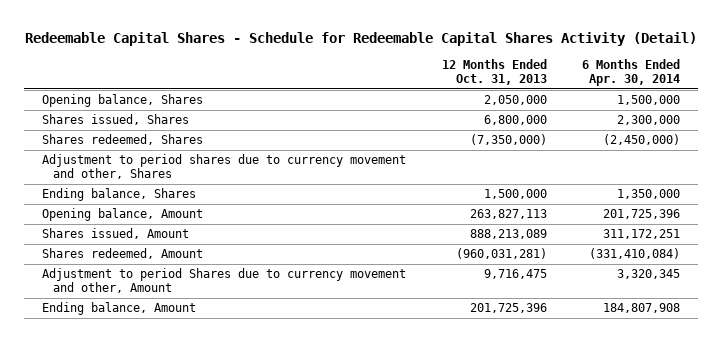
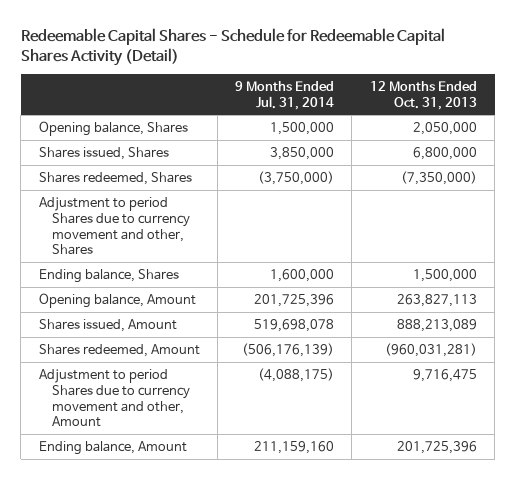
- | 12 Months Ended Oct. 31, 2013 | 6 Months Ended Apr. 30, 2014
+ | 9 Months Ended Jul. 31, 2014 | 12 Months Ended Oct. 31, 2013
- Adjustment to period shares due to currency movement and other, Shares
+ Adjustment to period Shares due to currency movement and other, Shares

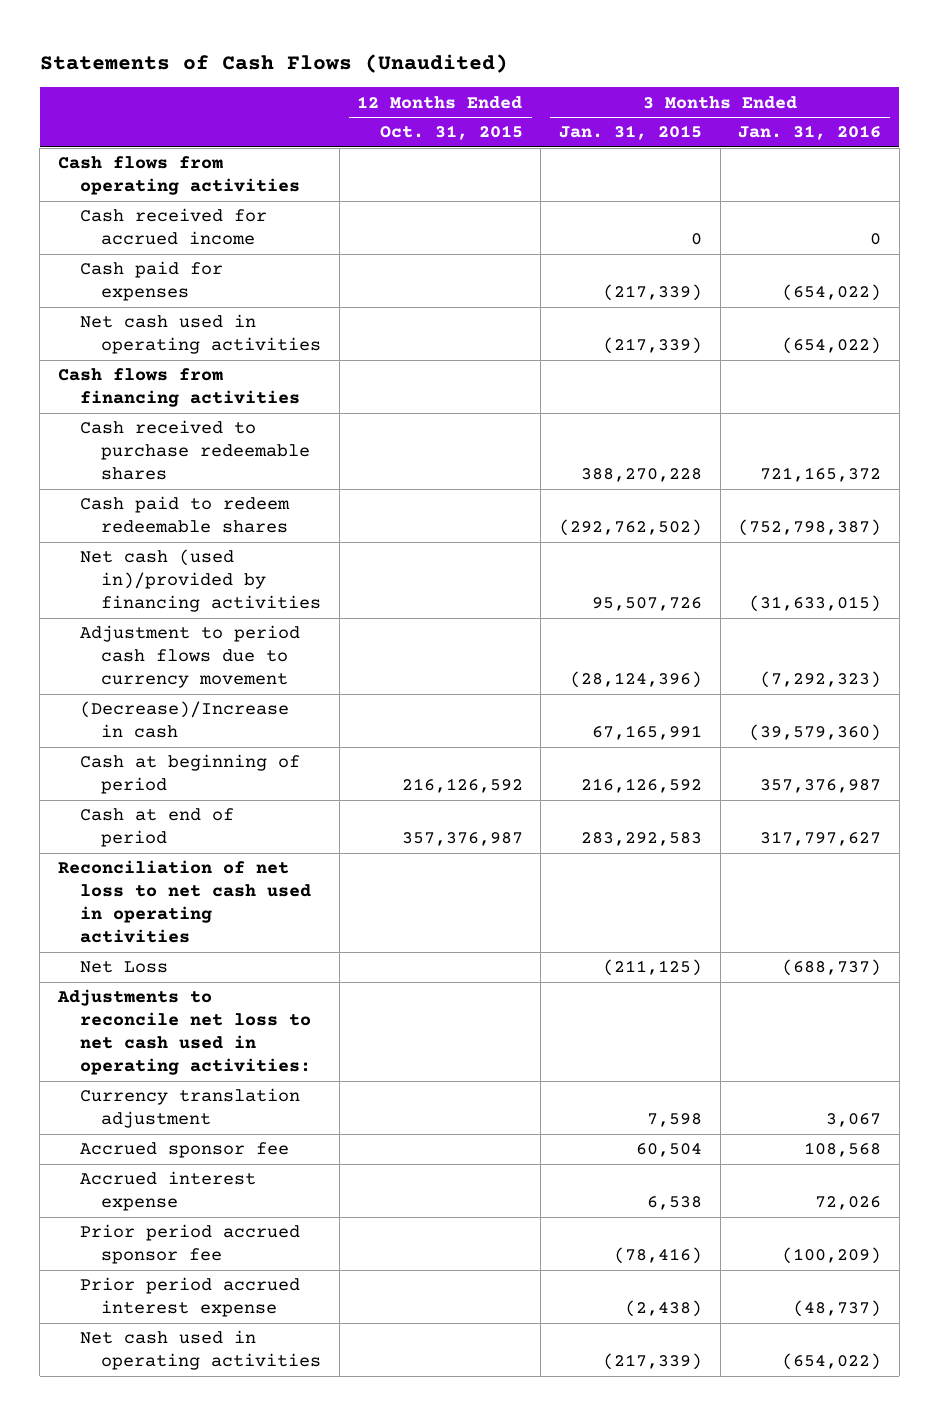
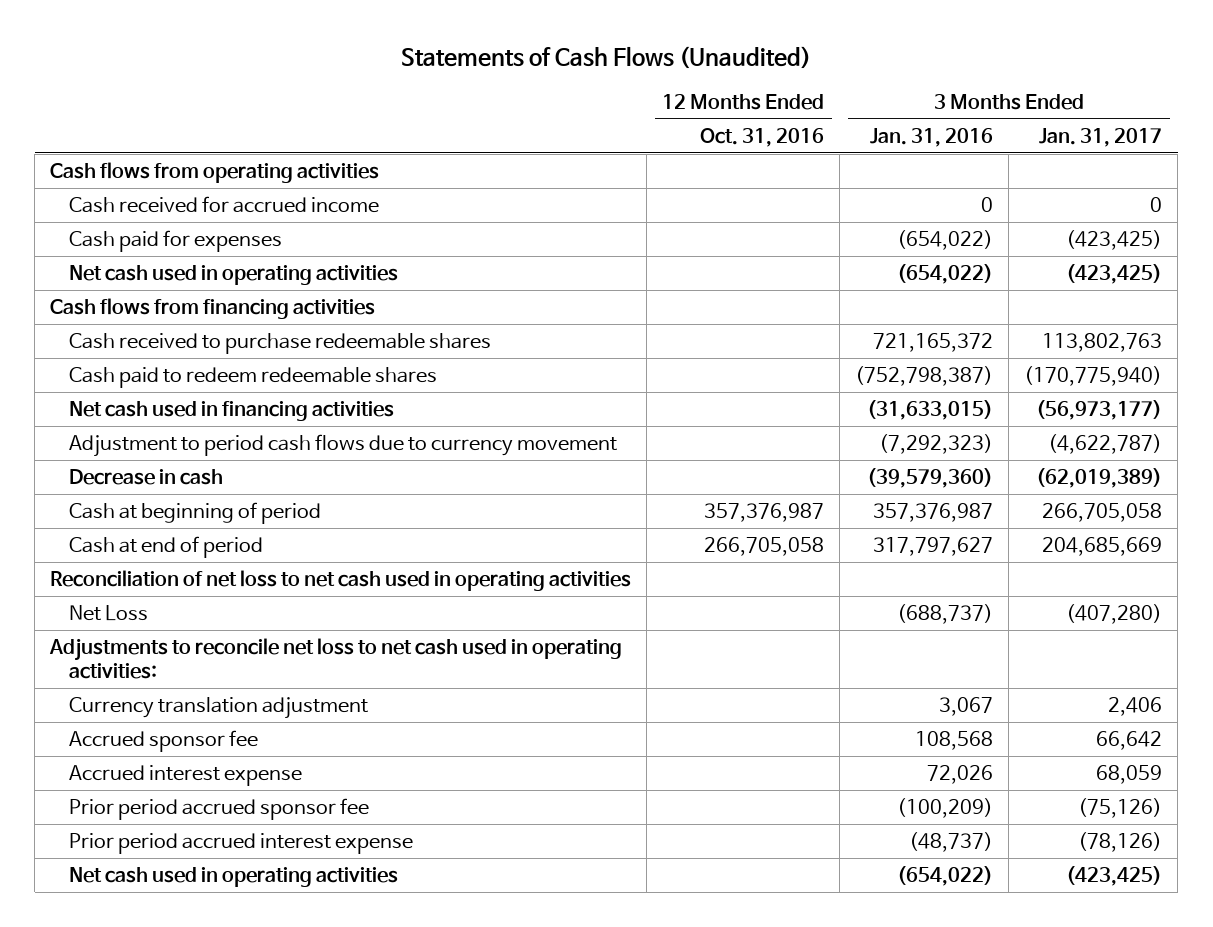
- | 12 Months Ended Oct. 31, 2015 | 3 Months Ended Jan. 31, 2015 | 3 Months Ended Jan. 31, 2016
+ | 12 Months Ended Oct. 31, 2016 | 3 Months Ended Jan. 31, 2016 | 3 Months Ended Jan. 31, 2017
- Net cash (used in)/provided by financing activities | | 95,507,726 | (31,633,015)
+ Net cash used in financing activities | | (31,633,015) | (56,973,177)
- (Decrease)/Increase in cash | | 67,165,991 | (39,579,360)
+ Decrease in cash | | (39,579,360) | (62,019,389)

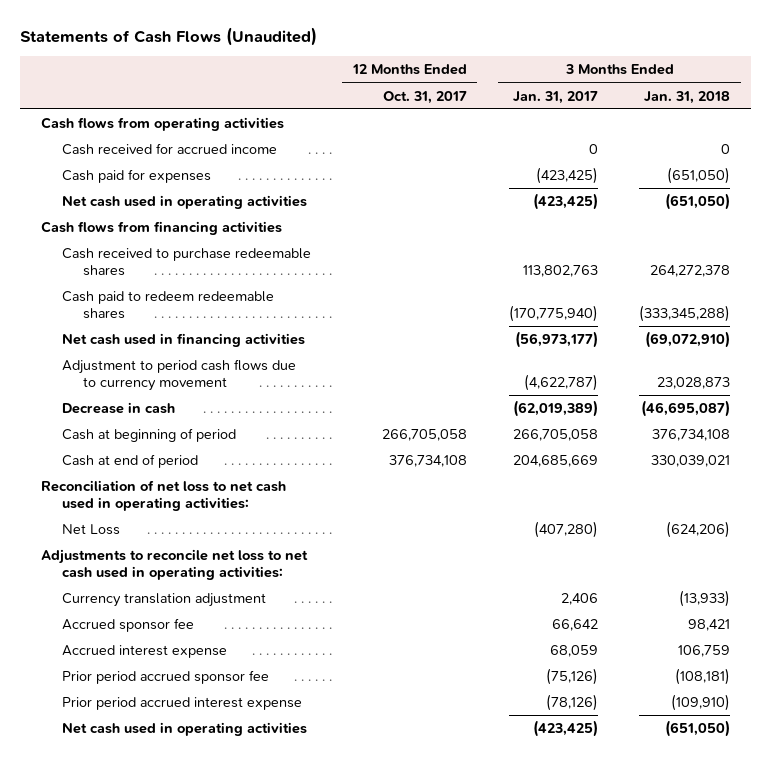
- | 12 Months Ended Oct. 31, 2016 | 3 Months Ended Jan. 31, 2016 | 3 Months Ended Jan. 31, 2017
+ | 12 Months Ended Oct. 31, 2017 | 3 Months Ended Jan. 31, 2017 | 3 Months Ended Jan. 31, 2018
- Reconciliation of net loss to net cash used in operating activities
+ Reconciliation of net loss to net cash used in operating activities:

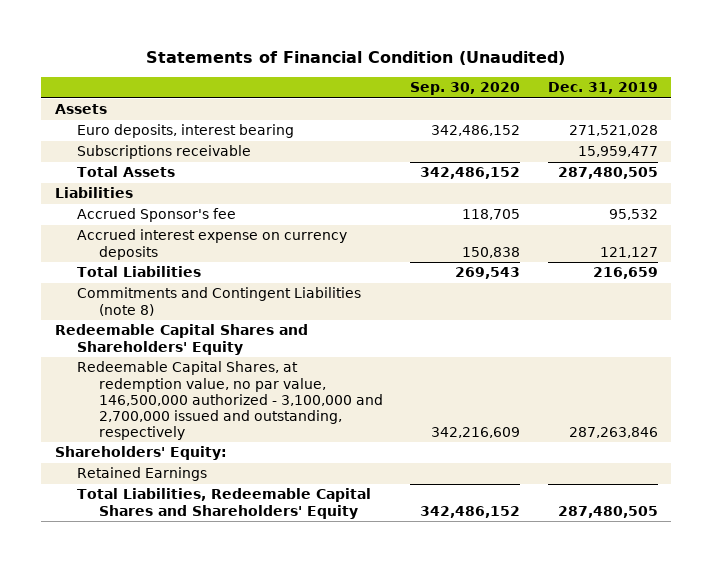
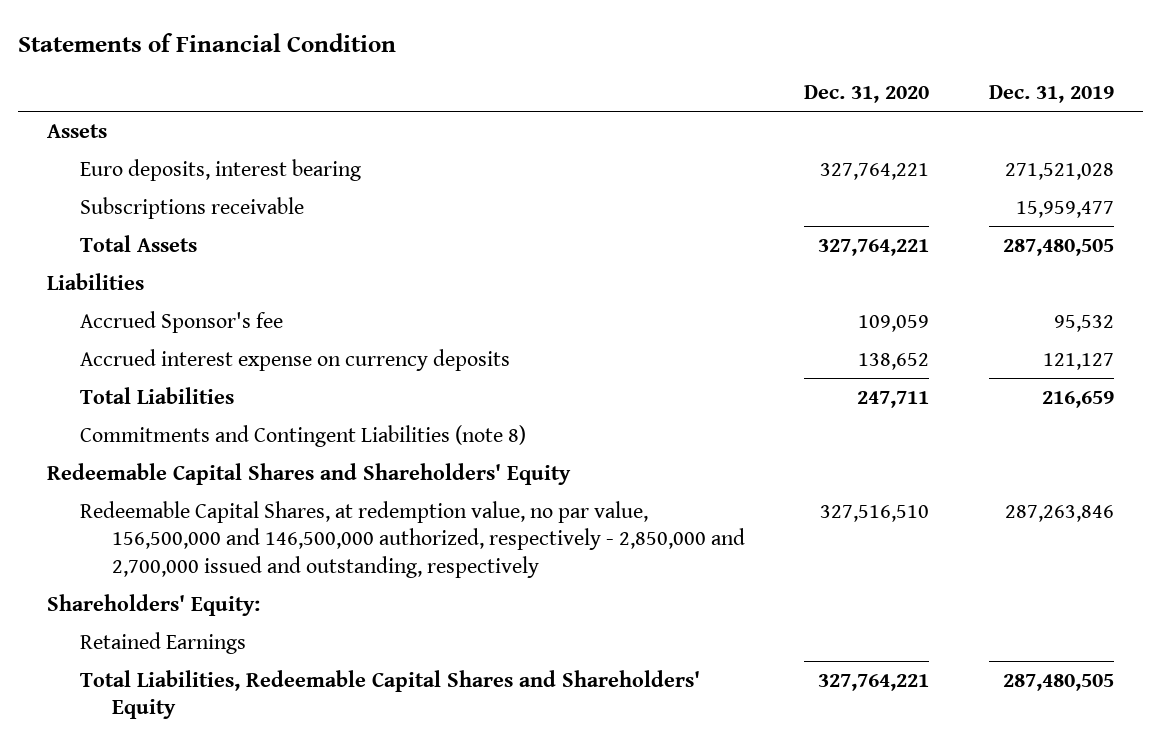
- Statements of Financial Condition (Unaudited)
+ Statements of Financial Condition
- | Sep. 30, 2020 | Dec. 31, 2019
+ | Dec. 31, 2020 | Dec. 31, 2019
- Redeemable Capital Shares, at redemption value, no par value, 146,500,000 authorized - 3,100,000 and 2,700,000 issued and outstanding, respectively | 342,216,609 | 287,263,846
+ Redeemable Capital Shares, at redemption value, no par value, 156,500,000 and 146,500,000 authorized, respectively - 2,850,000 and 2,700,000 issued and outstanding, respectively | 327,516,510 | 287,263,846

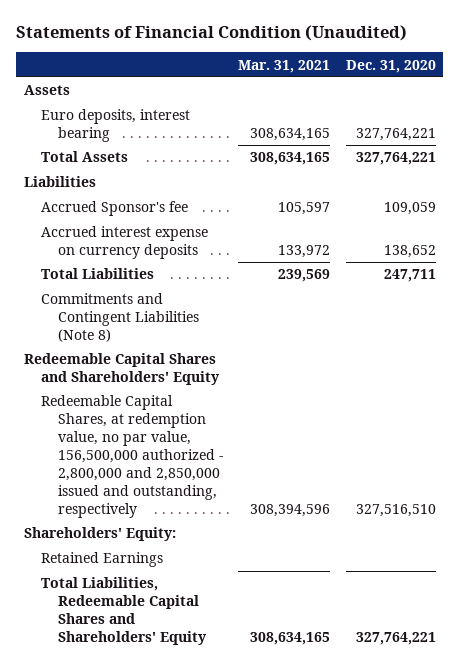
- Statements of Financial Condition
+ Statements of Financial Condition (Unaudited)
- | Dec. 31, 2020 | Dec. 31, 2019
+ | Mar. 31, 2021 | Dec. 31, 2020
- Subscriptions receivable | | 15,959,477
- Commitments and Contingent Liabilities (note 8)
+ Commitments and Contingent Liabilities (Note 8)
- Redeemable Capital Shares, at redemption value, no par value, 156,500,000 and 146,500,000 authorized, respectively - 2,850,000 and 2,700,000 issued and outstanding, respectively | 327,516,510 | 287,263,846
+ Redeemable Capital Shares, at redemption value, no par value, 156,500,000 authorized - 2,800,000 and 2,850,000 issued and outstanding, respectively | 308,394,596 | 327,516,510

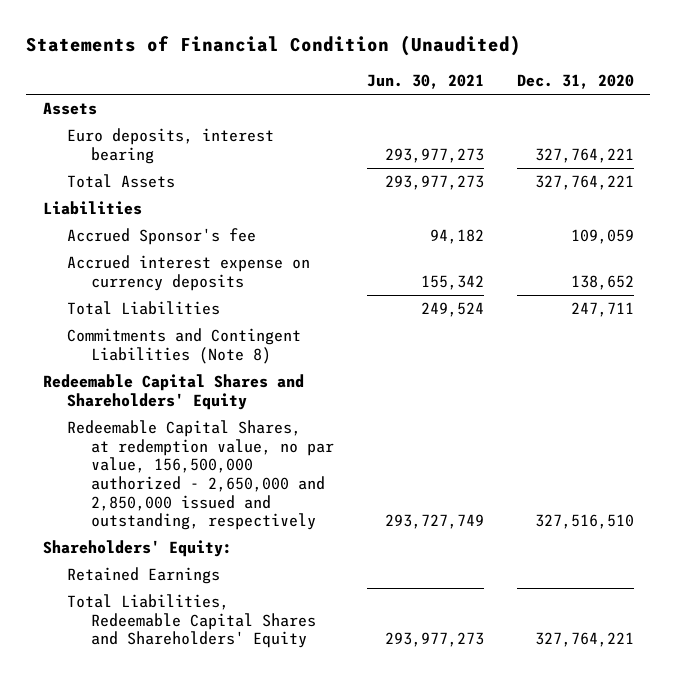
- | Mar. 31, 2021 | Dec. 31, 2020
+ | Jun. 30, 2021 | Dec. 31, 2020
- Redeemable Capital Shares, at redemption value, no par value, 156,500,000 authorized - 2,800,000 and 2,850,000 issued and outstanding, respectively | 308,394,596 | 327,516,510
+ Redeemable Capital Shares, at redemption value, no par value, 156,500,000 authorized - 2,650,000 and 2,850,000 issued and outstanding, respectively | 293,727,749 | 327,516,510

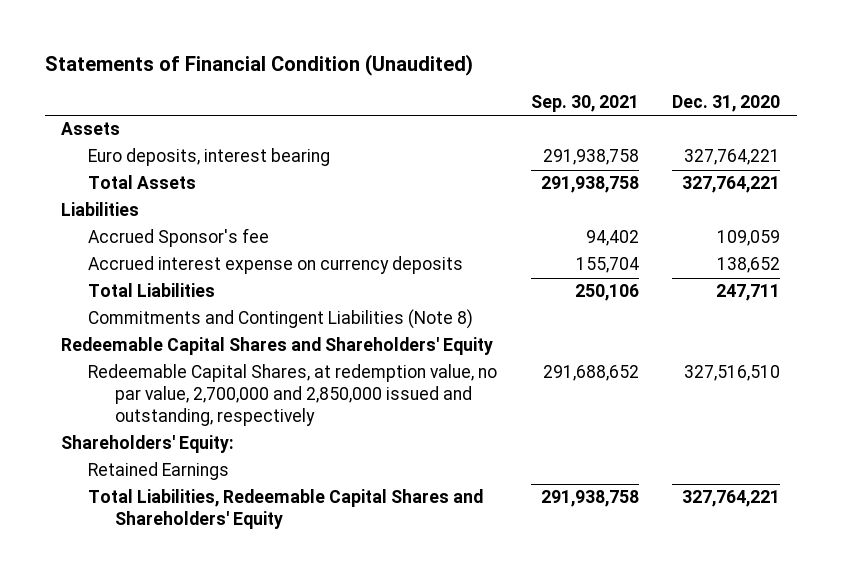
- | Jun. 30, 2021 | Dec. 31, 2020
+ | Sep. 30, 2021 | Dec. 31, 2020
- Redeemable Capital Shares, at redemption value, no par value, 156,500,000 authorized - 2,650,000 and 2,850,000 issued and outstanding, respectively | 293,727,749 | 327,516,510
+ Redeemable Capital Shares, at redemption value, no par value, 2,700,000 and 2,850,000 issued and outstanding, respectively | 291,688,652 | 327,516,510

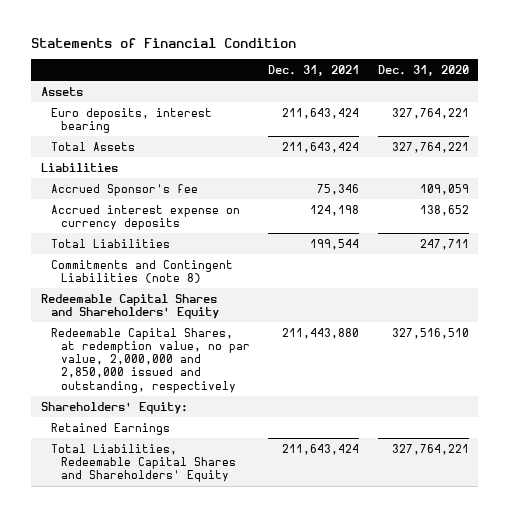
- Statements of Financial Condition (Unaudited)
+ Statements of Financial Condition
- | Sep. 30, 2021 | Dec. 31, 2020
+ | Dec. 31, 2021 | Dec. 31, 2020
- Commitments and Contingent Liabilities (Note 8)
+ Commitments and Contingent Liabilities (note 8)
- Redeemable Capital Shares, at redemption value, no par value, 2,700,000 and 2,850,000 issued and outstanding, respectively | 291,688,652 | 327,516,510
+ Redeemable Capital Shares, at redemption value, no par value, 2,000,000 and 2,850,000 issued and outstanding, respectively | 211,443,880 | 327,516,510

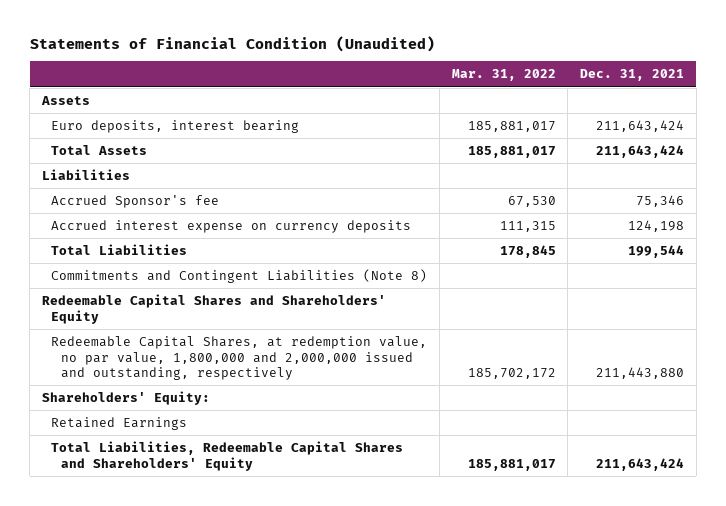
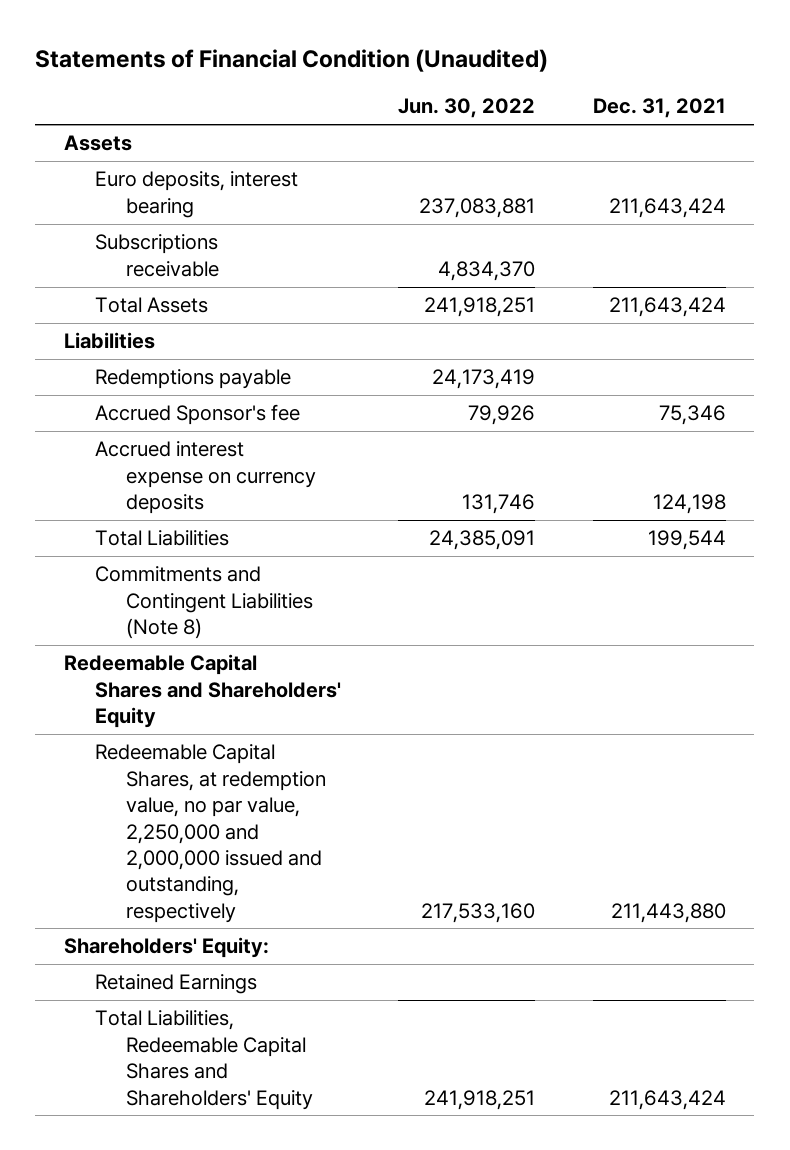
- | Mar. 31, 2022 | Dec. 31, 2021
+ | Jun. 30, 2022 | Dec. 31, 2021
+ Subscriptions receivable | 4,834,370 |
+ Redemptions payable | 24,173,419 |
- Redeemable Capital Shares, at redemption value, no par value, 1,800,000 and 2,000,000 issued and outstanding, respectively | 185,702,172 | 211,443,880
+ Redeemable Capital Shares, at redemption value, no par value, 2,250,000 and 2,000,000 issued and outstanding, respectively | 217,533,160 | 211,443,880

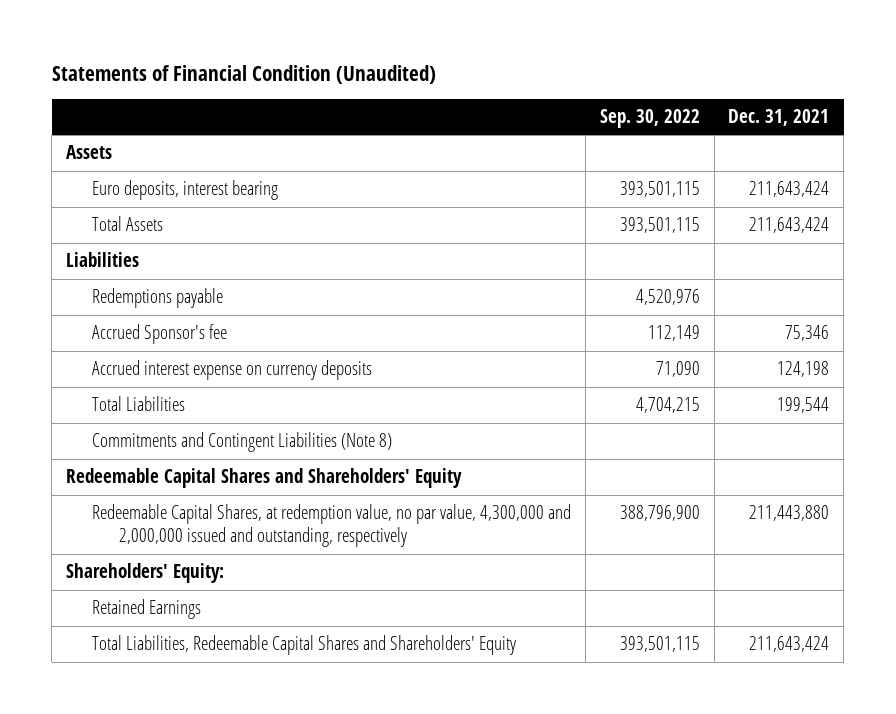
- | Jun. 30, 2022 | Dec. 31, 2021
+ | Sep. 30, 2022 | Dec. 31, 2021
- Subscriptions receivable | 4,834,370 |
- Redeemable Capital Shares, at redemption value, no par value, 2,250,000 and 2,000,000 issued and outstanding, respectively | 217,533,160 | 211,443,880
+ Redeemable Capital Shares, at redemption value, no par value, 4,300,000 and 2,000,000 issued and outstanding, respectively | 388,796,900 | 211,443,880

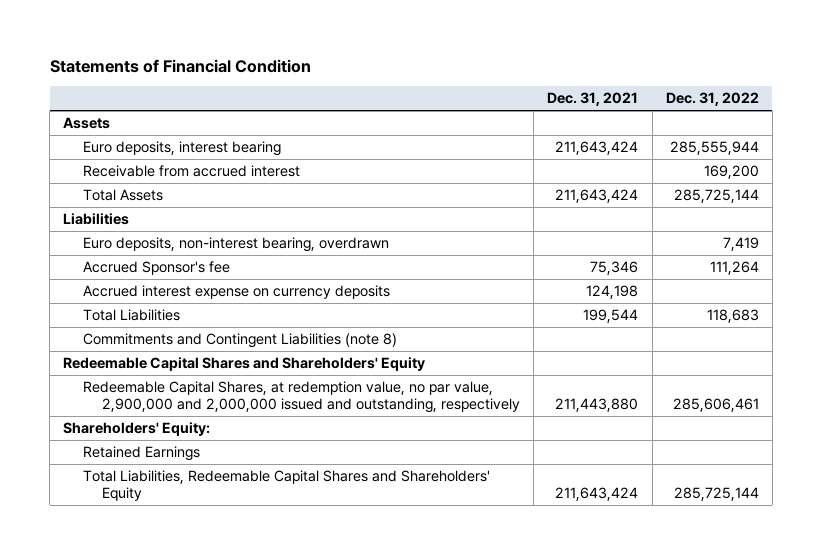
- Statements of Financial Condition (Unaudited)
+ Statements of Financial Condition
- | Sep. 30, 2022 | Dec. 31, 2021
+ | Dec. 31, 2021 | Dec. 31, 2022
+ Receivable from accrued interest | | 169,200
- Redemptions payable | 4,520,976 |
+ Euro deposits, non-interest bearing, overdrawn | | 7,419
- Commitments and Contingent Liabilities (Note 8)
+ Commitments and Contingent Liabilities (note 8)
- Redeemable Capital Shares, at redemption value, no par value, 4,300,000 and 2,000,000 issued and outstanding, respectively | 388,796,900 | 211,443,880
+ Redeemable Capital Shares, at redemption value, no par value, 2,900,000 and 2,000,000 issued and outstanding, respectively | 211,443,880 | 285,606,461

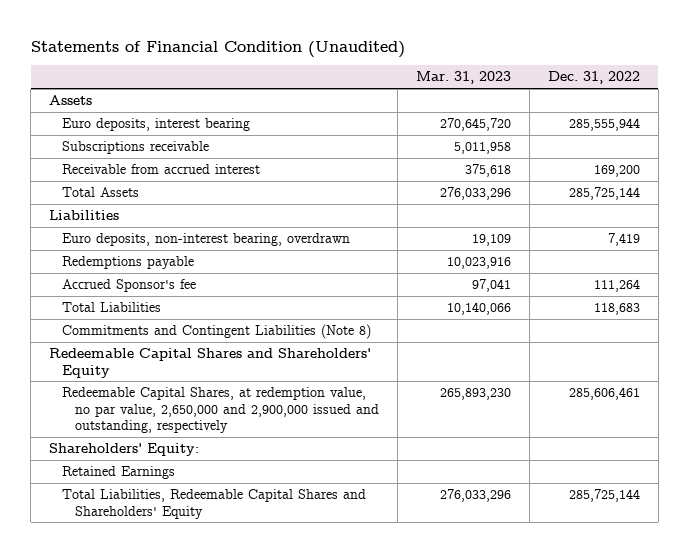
- Statements of Financial Condition
+ Statements of Financial Condition (Unaudited)
- | Dec. 31, 2021 | Dec. 31, 2022
+ | Mar. 31, 2023 | Dec. 31, 2022
+ Subscriptions receivable | 5,011,958 |
+ Redemptions payable | 10,023,916 |
- Accrued interest expense on currency deposits | 124,198 |
- Commitments and Contingent Liabilities (note 8)
+ Commitments and Contingent Liabilities (Note 8)
- Redeemable Capital Shares, at redemption value, no par value, 2,900,000 and 2,000,000 issued and outstanding, respectively | 211,443,880 | 285,606,461
+ Redeemable Capital Shares, at redemption value, no par value, 2,650,000 and 2,900,000 issued and outstanding, respectively | 265,893,230 | 285,606,461

